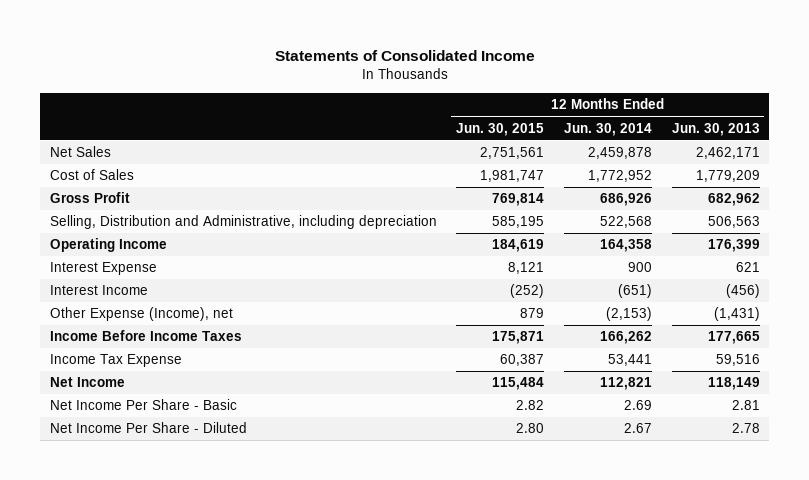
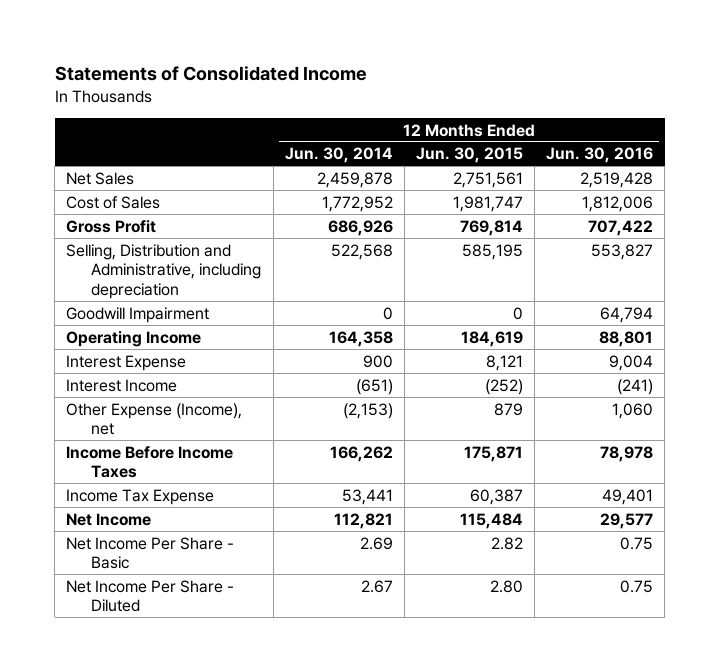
- | 12 Months Ended Jun. 30, 2015 | 12 Months Ended Jun. 30, 2014 | 12 Months Ended Jun. 30, 2013
+ | 12 Months Ended Jun. 30, 2014 | 12 Months Ended Jun. 30, 2015 | 12 Months Ended Jun. 30, 2016
+ Goodwill Impairment | 0 | 0 | 64,794

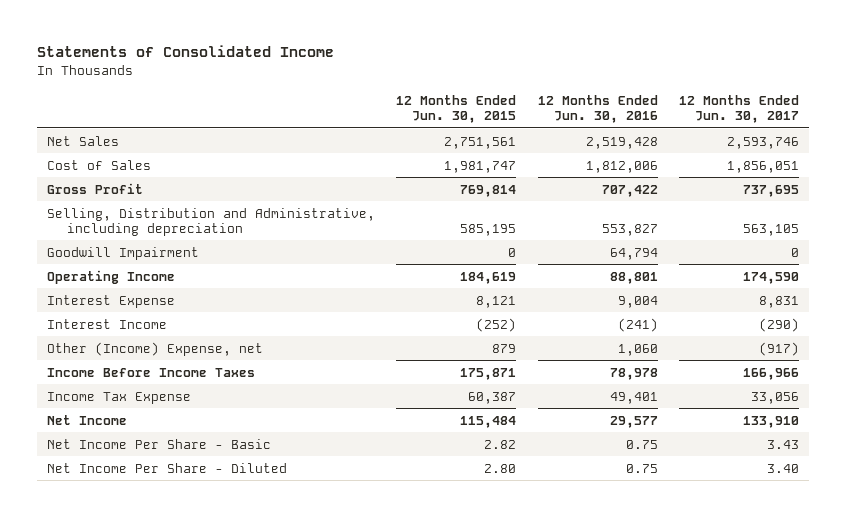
- | 12 Months Ended Jun. 30, 2014 | 12 Months Ended Jun. 30, 2015 | 12 Months Ended Jun. 30, 2016
+ | 12 Months Ended Jun. 30, 2015 | 12 Months Ended Jun. 30, 2016 | 12 Months Ended Jun. 30, 2017
- Other Expense (Income), net | (2,153) | 879 | 1,060
+ Other (Income) Expense, net | 879 | 1,060 | (917)

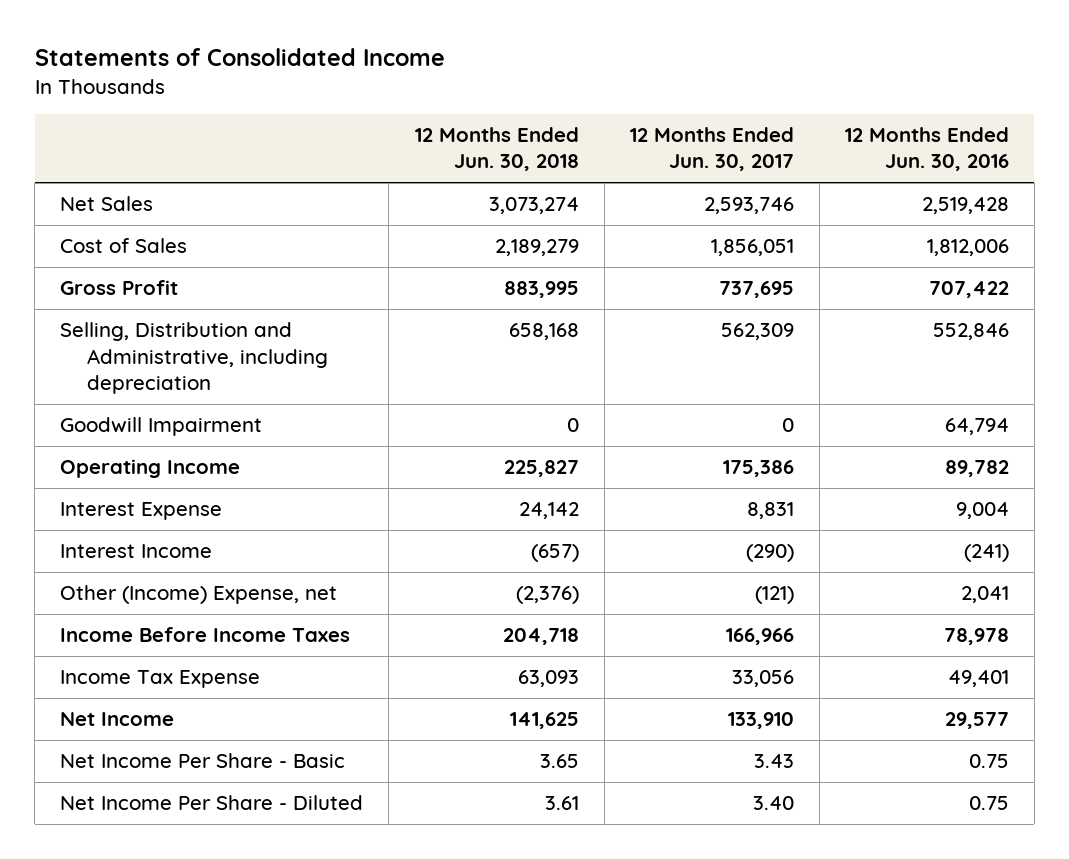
- | 12 Months Ended Jun. 30, 2015 | 12 Months Ended Jun. 30, 2016 | 12 Months Ended Jun. 30, 2017
+ | 12 Months Ended Jun. 30, 2018 | 12 Months Ended Jun. 30, 2017 | 12 Months Ended Jun. 30, 2016
- Selling, Distribution and Administrative, including depreciation | 585,195 | 553,827 | 563,105
+ Selling, Distribution and Administrative, including depreciation | 658,168 | 562,309 | 552,846
- Operating Income | 184,619 | 88,801 | 174,590
+ Operating Income | 225,827 | 175,386 | 89,782
- Other (Income) Expense, net | 879 | 1,060 | (917)
+ Other (Income) Expense, net | (2,376) | (121) | 2,041

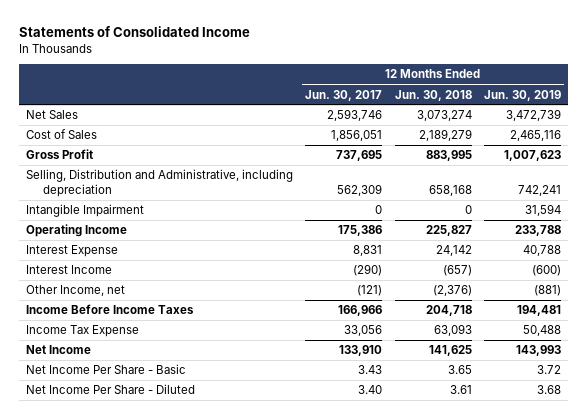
- | 12 Months Ended Jun. 30, 2018 | 12 Months Ended Jun. 30, 2017 | 12 Months Ended Jun. 30, 2016
+ | 12 Months Ended Jun. 30, 2017 | 12 Months Ended Jun. 30, 2018 | 12 Months Ended Jun. 30, 2019
- Goodwill Impairment | 0 | 0 | 64,794
+ Intangible Impairment | 0 | 0 | 31,594
- Other (Income) Expense, net | (2,376) | (121) | 2,041
+ Other Income, net | (121) | (2,376) | (881)

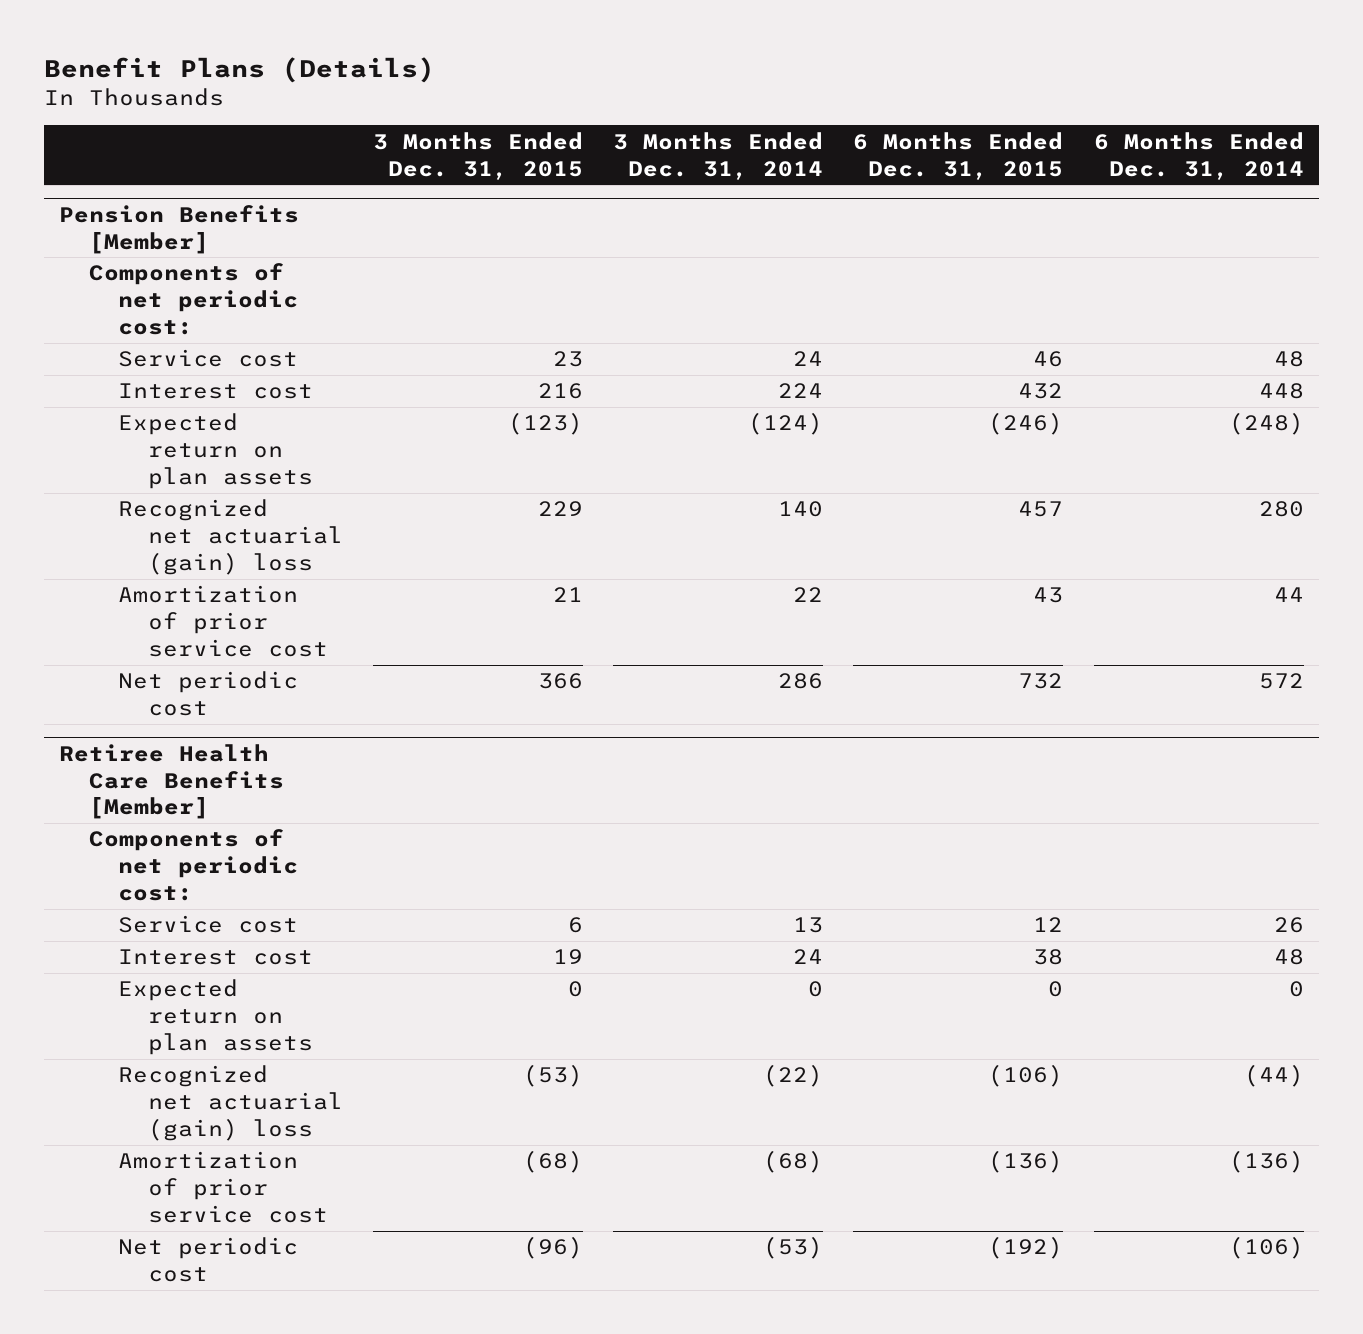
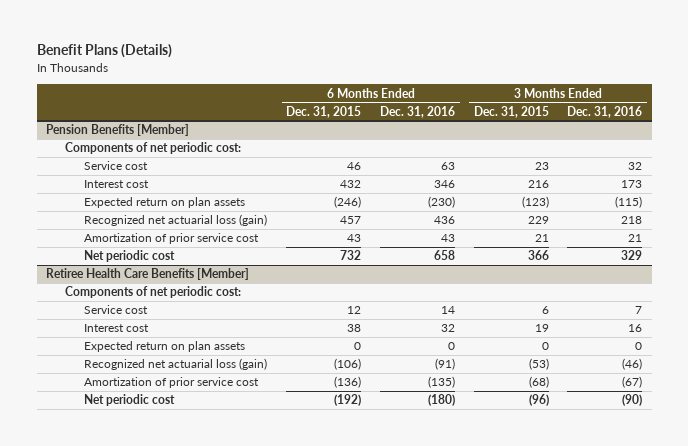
- | 3 Months Ended Dec. 31, 2015 | 3 Months Ended Dec. 31, 2014 | 6 Months Ended Dec. 31, 2015 | 6 Months Ended Dec. 31, 2014
+ | 6 Months Ended Dec. 31, 2015 | 6 Months Ended Dec. 31, 2016 | 3 Months Ended Dec. 31, 2015 | 3 Months Ended Dec. 31, 2016
@ Pension Benefits [Member]
- Recognized net actuarial (gain) loss | 229 | 140 | 457 | 280
+ Recognized net actuarial loss (gain) | 457 | 436 | 229 | 218
@ Retiree Health Care Benefits [Member]
- Recognized net actuarial (gain) loss | (53) | (22) | (106) | (44)
+ Recognized net actuarial loss (gain) | (106) | (91) | (53) | (46)

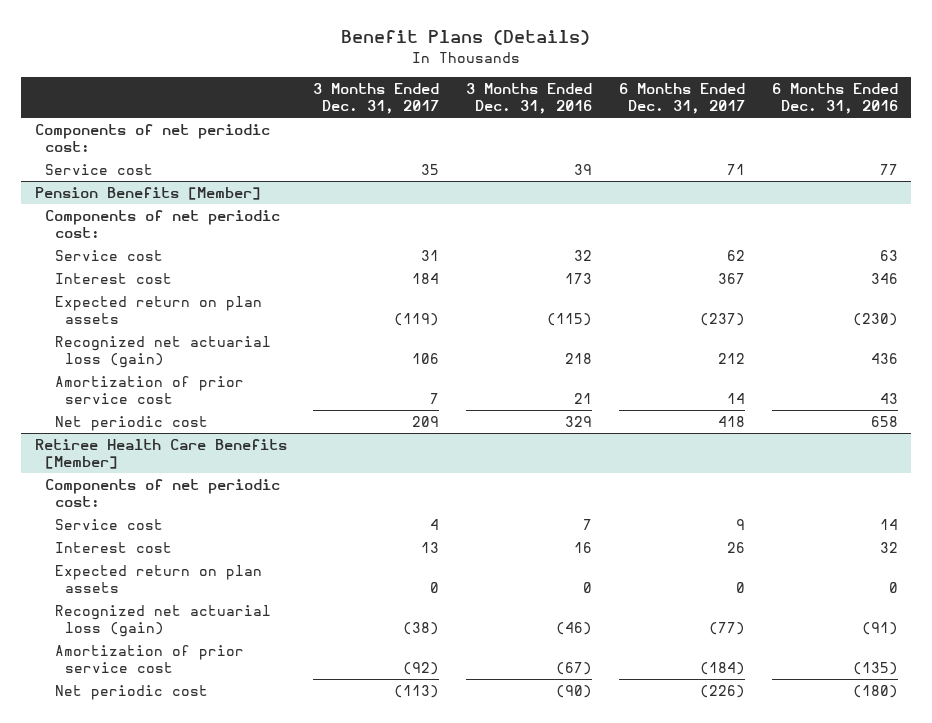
- | 6 Months Ended Dec. 31, 2015 | 6 Months Ended Dec. 31, 2016 | 3 Months Ended Dec. 31, 2015 | 3 Months Ended Dec. 31, 2016
+ | 3 Months Ended Dec. 31, 2017 | 3 Months Ended Dec. 31, 2016 | 6 Months Ended Dec. 31, 2017 | 6 Months Ended Dec. 31, 2016
+ Components of net periodic cost:
+ Service cost | 35 | 39 | 71 | 77

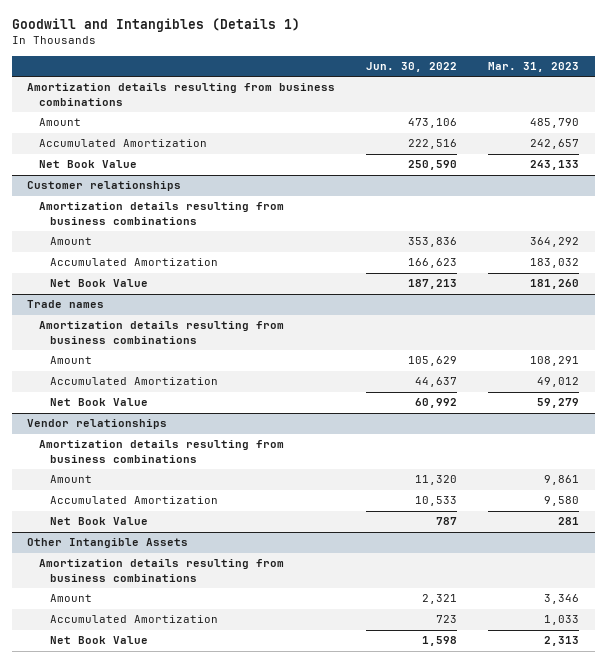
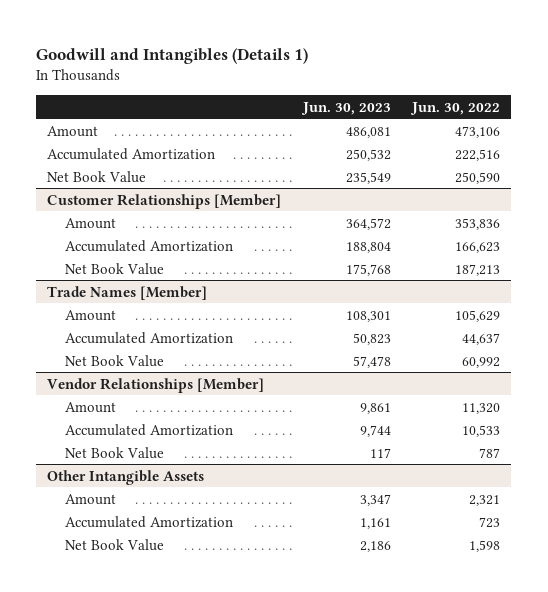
- | Jun. 30, 2022 | Mar. 31, 2023
+ | Jun. 30, 2023 | Jun. 30, 2022
- Amortization details resulting from business combinations
- Customer relationships
- Amortization details resulting from business combinations
+ Customer Relationships [Member]
- Trade names
- Amortization details resulting from business combinations
+ Trade Names [Member]
- Vendor relationships
- Amortization details resulting from business combinations
+ Vendor Relationships [Member]
@ Other Intangible Assets
- Amortization details resulting from business combinations

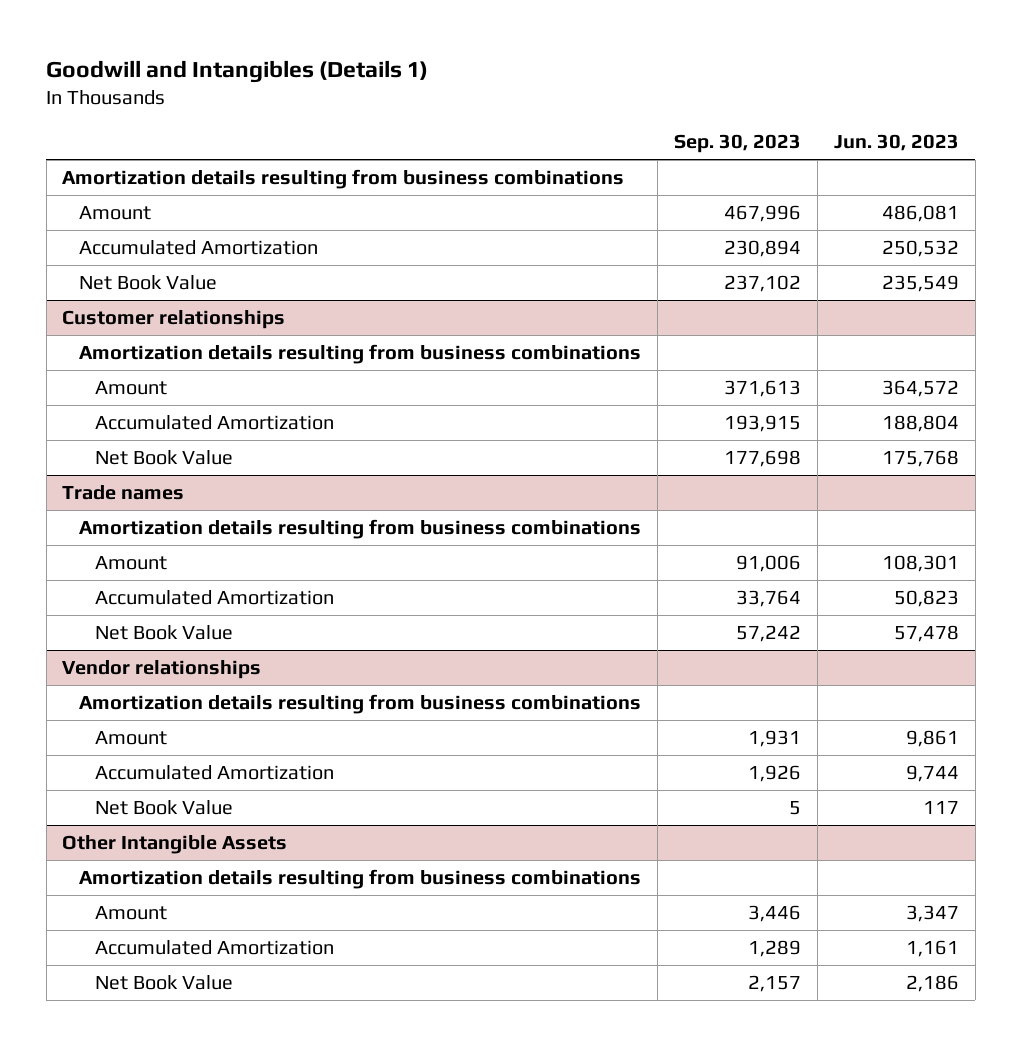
- | Jun. 30, 2023 | Jun. 30, 2022
+ | Sep. 30, 2023 | Jun. 30, 2023
+ Amortization details resulting from business combinations
- Customer Relationships [Member]
+ Customer relationships
+ Amortization details resulting from business combinations
- Trade Names [Member]
+ Trade names
+ Amortization details resulting from business combinations
- Vendor Relationships [Member]
+ Vendor relationships
+ Amortization details resulting from business combinations
@ Other Intangible Assets
+ Amortization details resulting from business combinations

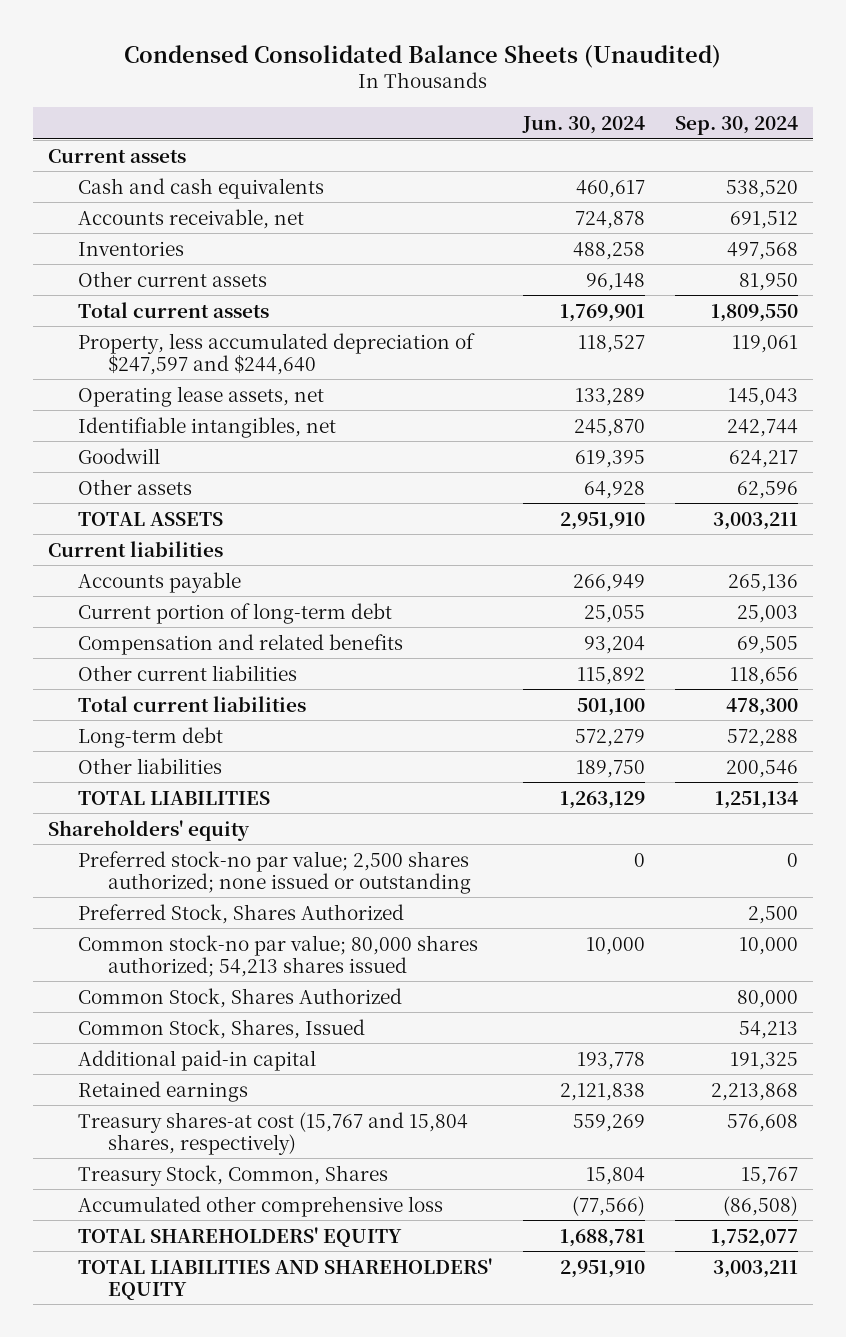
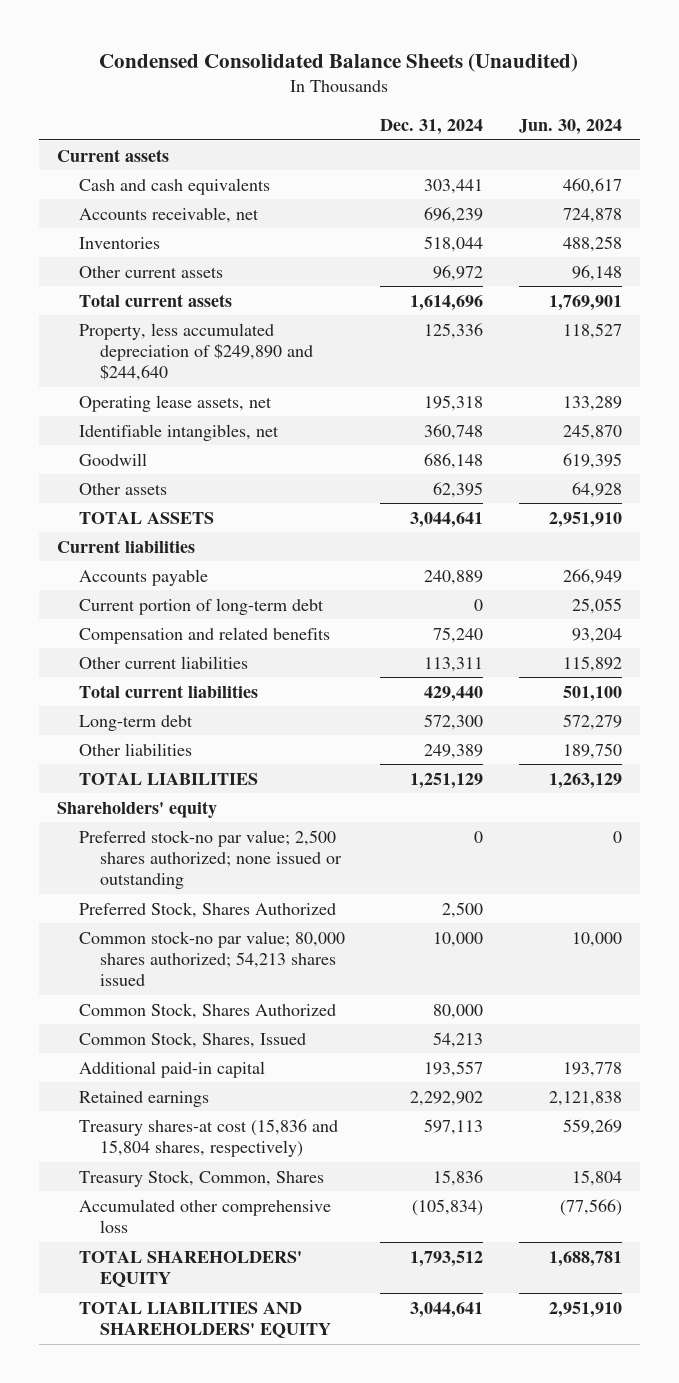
- | Jun. 30, 2024 | Sep. 30, 2024
+ | Dec. 31, 2024 | Jun. 30, 2024
- Property, less accumulated depreciation of $247,597 and $244,640 | 118,527 | 119,061
+ Property, less accumulated depreciation of $249,890 and $244,640 | 125,336 | 118,527
- Treasury shares-at cost (15,767 and 15,804 shares, respectively) | 559,269 | 576,608
+ Treasury shares-at cost (15,836 and 15,804 shares, respectively) | 597,113 | 559,269

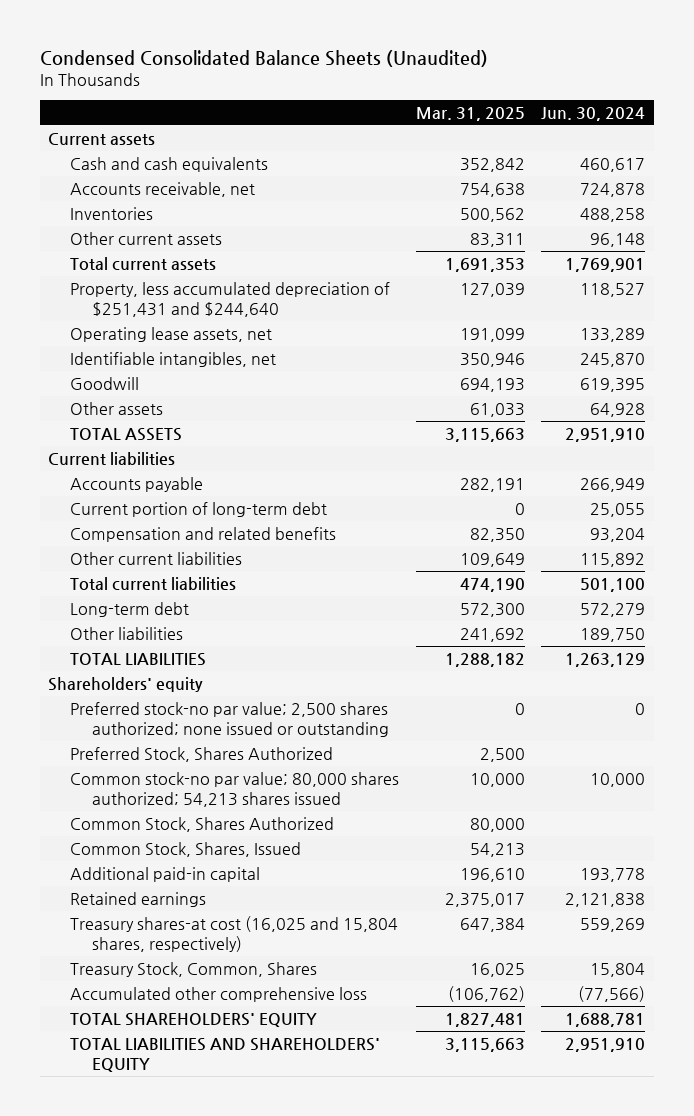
- | Dec. 31, 2024 | Jun. 30, 2024
+ | Mar. 31, 2025 | Jun. 30, 2024
- Property, less accumulated depreciation of $249,890 and $244,640 | 125,336 | 118,527
+ Property, less accumulated depreciation of $251,431 and $244,640 | 127,039 | 118,527
- Treasury shares-at cost (15,836 and 15,804 shares, respectively) | 597,113 | 559,269
+ Treasury shares-at cost (16,025 and 15,804 shares, respectively) | 647,384 | 559,269

